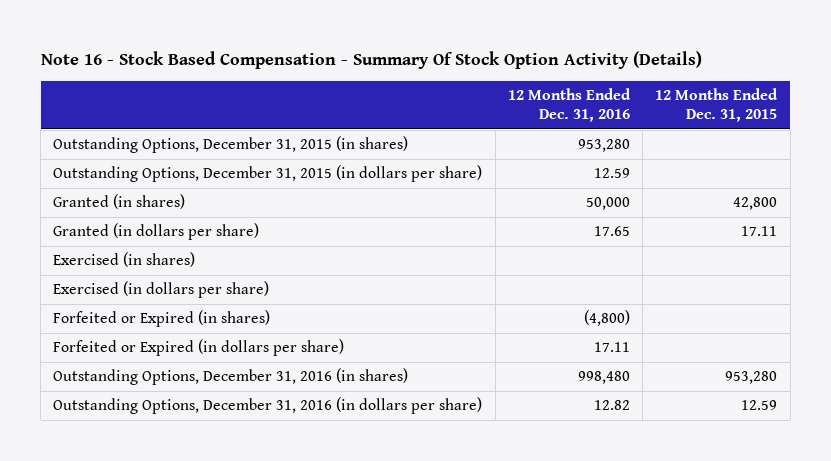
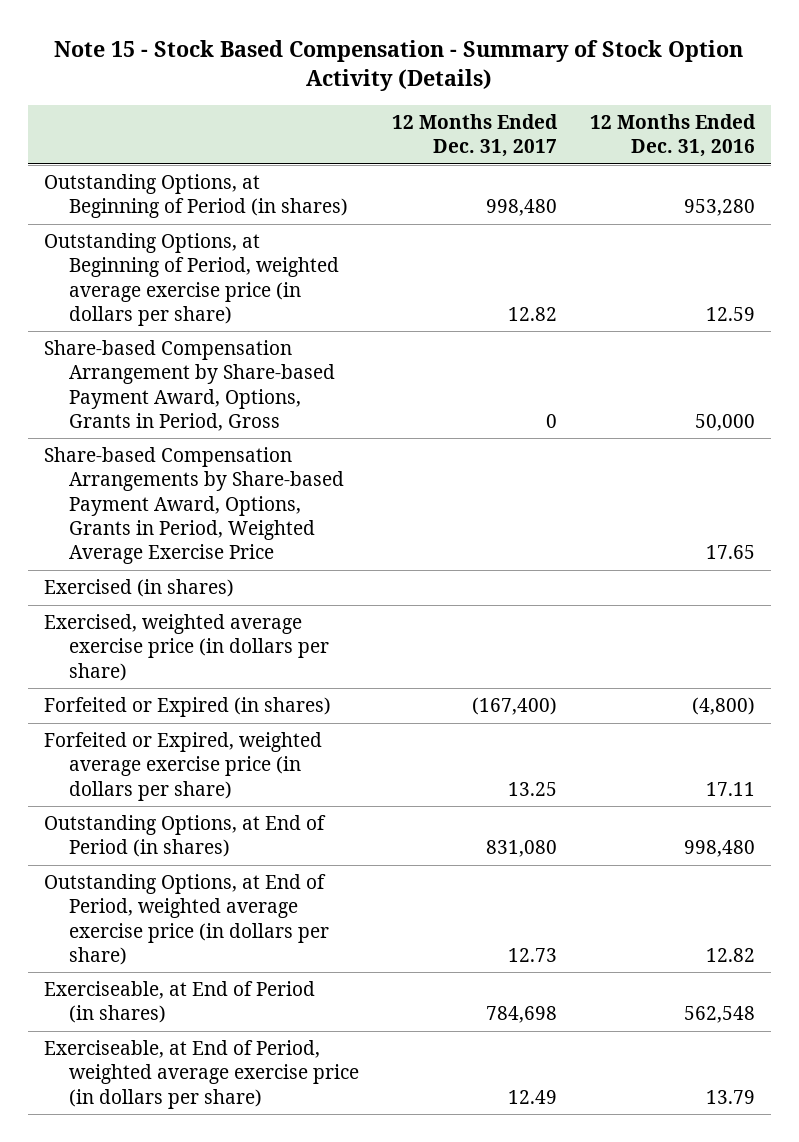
- Note 16 - Stock Based Compensation - Summary Of Stock Option Activity (Details)
+ Note 15 - Stock Based Compensation - Summary of Stock Option Activity (Details)
- | 12 Months Ended Dec. 31, 2016 | 12 Months Ended Dec. 31, 2015
+ | 12 Months Ended Dec. 31, 2017 | 12 Months Ended Dec. 31, 2016
- Outstanding Options, December 31, 2015 (in shares) | 953,280 |
- Outstanding Options, December 31, 2015 (in dollars per share) | 12.59 |
- Granted (in shares) | 50,000 | 42,800
- Granted (in dollars per share) | 17.65 | 17.11
+ Outstanding Options, at Beginning of Period (in shares) | 998,480 | 953,280
+ Outstanding Options, at Beginning of Period, weighted average exercise price (in dollars per share) | 12.82 | 12.59
+ Share-based Compensation Arrangement by Share-based Payment Award, Options, Grants in Period, Gross | 0 | 50,000
+ Share-based Compensation Arrangements by Share-based Payment Award, Options, Grants in Period, Weighted Average Exercise Price | | 17.65
- Exercised (in dollars per share)
+ Exercised, weighted average exercise price (in dollars per share)
- Forfeited or Expired (in dollars per share) | 17.11 |
- Outstanding Options, December 31, 2016 (in shares) | 998,480 | 953,280
- Outstanding Options, December 31, 2016 (in dollars per share) | 12.82 | 12.59
+ Forfeited or Expired, weighted average exercise price (in dollars per share) | 13.25 | 17.11
+ Outstanding Options, at End of Period (in shares) | 831,080 | 998,480
+ Outstanding Options, at End of Period, weighted average exercise price (in dollars per share) | 12.73 | 12.82
+ Exerciseable, at End of Period (in shares) | 784,698 | 562,548
+ Exerciseable, at End of Period, weighted average exercise price (in dollars per share) | 12.49 | 13.79

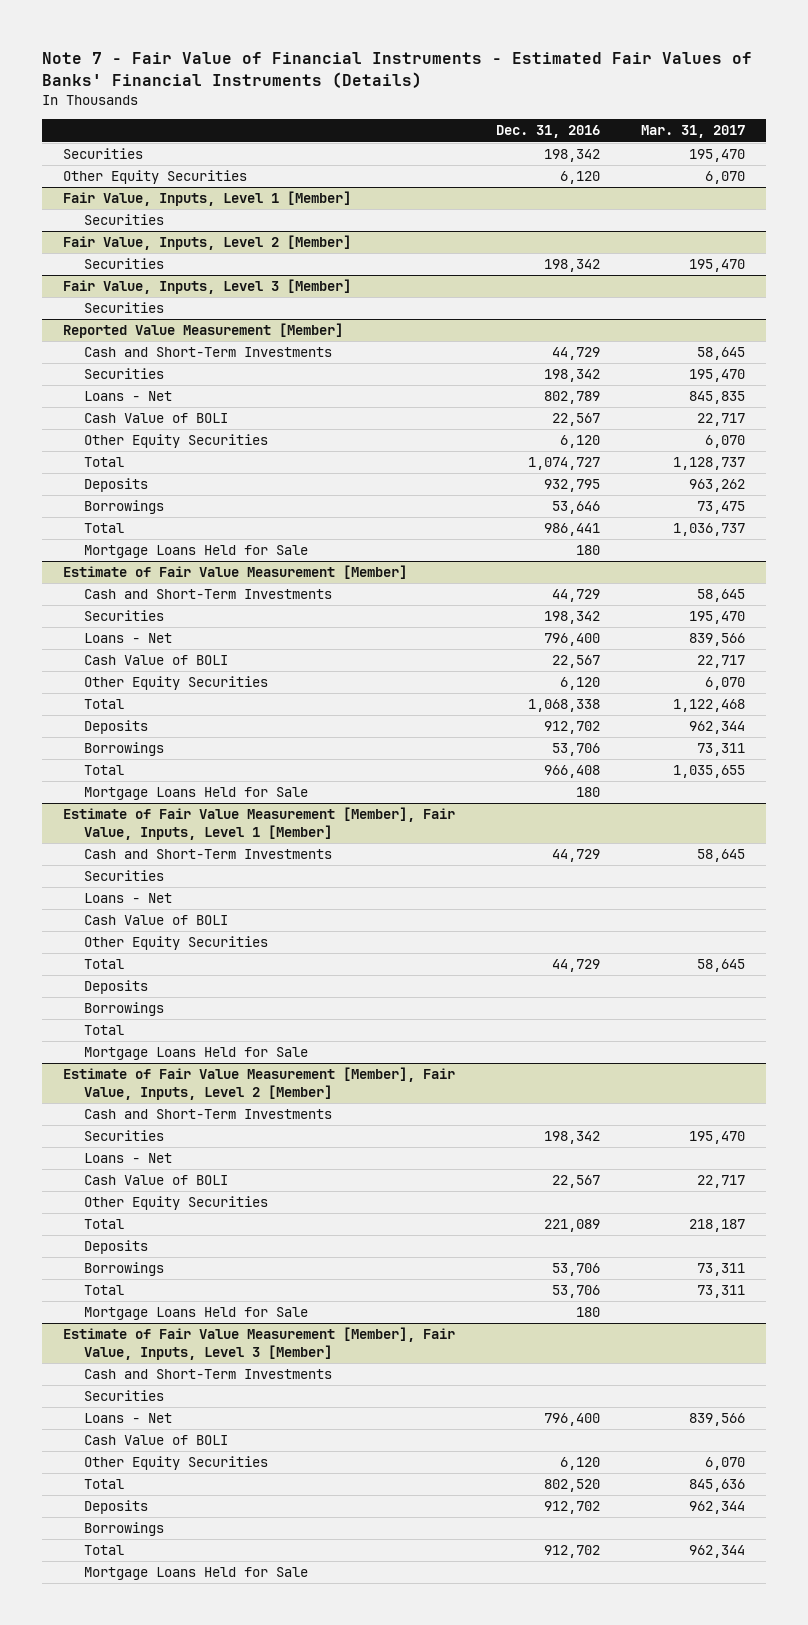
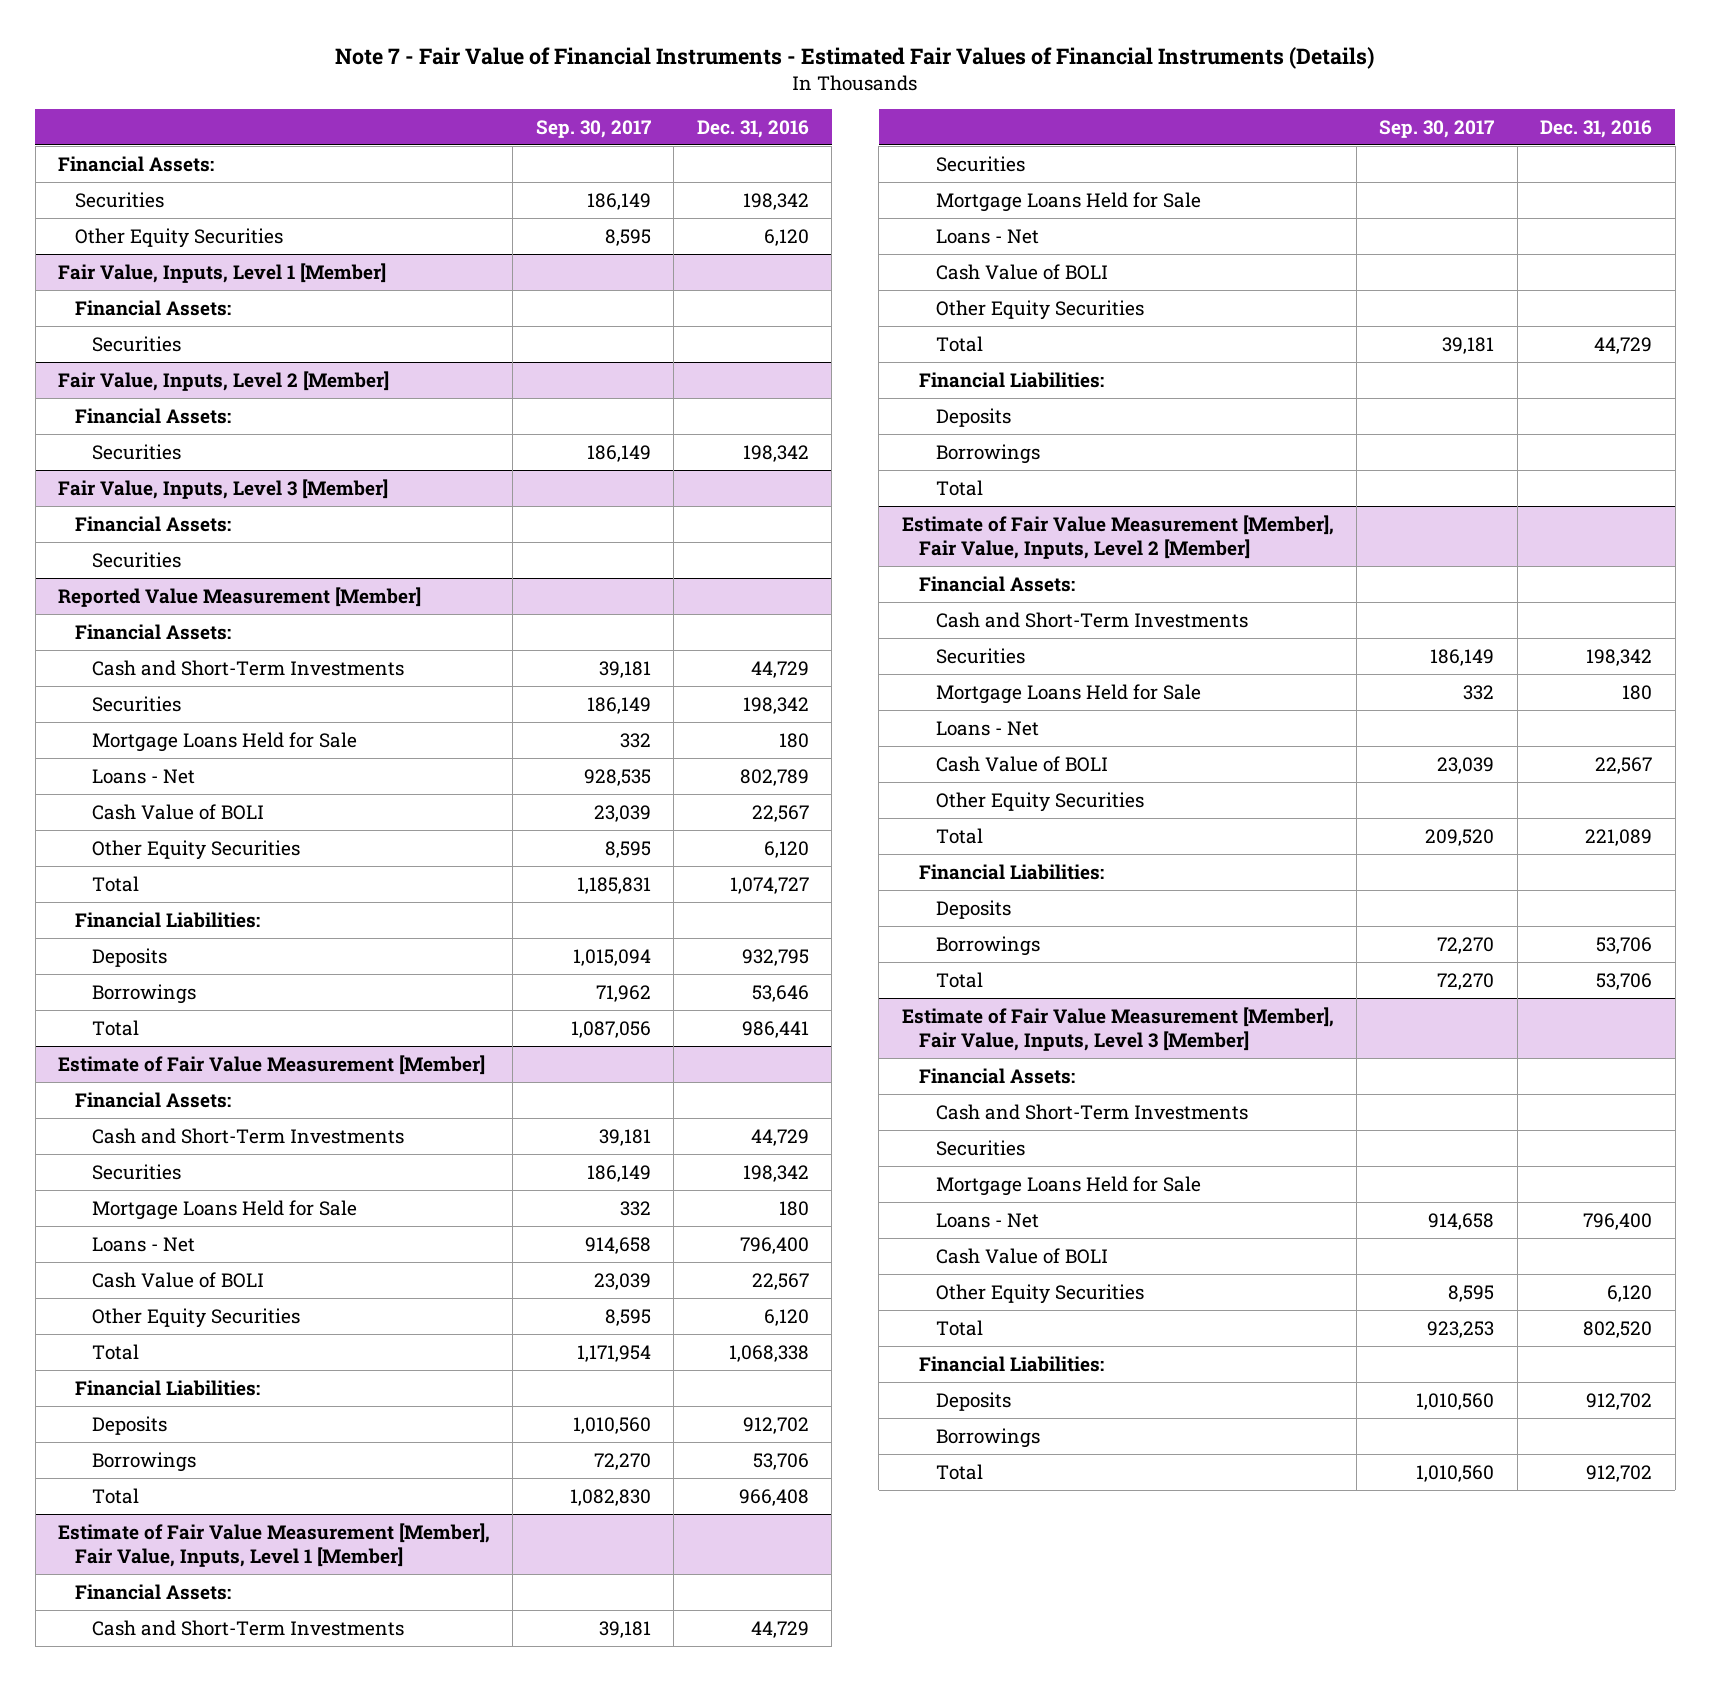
- Note 7 - Fair Value of Financial Instruments - Estimated Fair Values of Banks' Financial Instruments (Details)
+ Note 7 - Fair Value of Financial Instruments - Estimated Fair Values of Financial Instruments (Details)
- | Dec. 31, 2016 | Mar. 31, 2017
+ | Sep. 30, 2017 | Dec. 31, 2016
+ Financial Assets:
@ Fair Value, Inputs, Level 1 [Member]
+ Financial Assets:
@ Fair Value, Inputs, Level 2 [Member]
+ Financial Assets:
@ Fair Value, Inputs, Level 3 [Member]
+ Financial Assets:
@ Reported Value Measurement [Member]
+ Financial Assets:
moved up: Mortgage Loans Held for Sale | 332 | 180
+ Financial Liabilities:
@ Estimate of Fair Value Measurement [Member]
+ Financial Assets:
moved up: Mortgage Loans Held for Sale | 332 | 180
+ Financial Liabilities:
@ Estimate of Fair Value Measurement [Member], Fair Value, Inputs, Level 1 [Member]
+ Financial Assets:
moved up: Mortgage Loans Held for Sale
+ Financial Liabilities:
@ Estimate of Fair Value Measurement [Member], Fair Value, Inputs, Level 2 [Member]
+ Financial Assets:
moved up: Mortgage Loans Held for Sale | 332 | 180
+ Financial Liabilities:
@ Estimate of Fair Value Measurement [Member], Fair Value, Inputs, Level 3 [Member]
+ Financial Assets:
moved up: Mortgage Loans Held for Sale
+ Financial Liabilities:

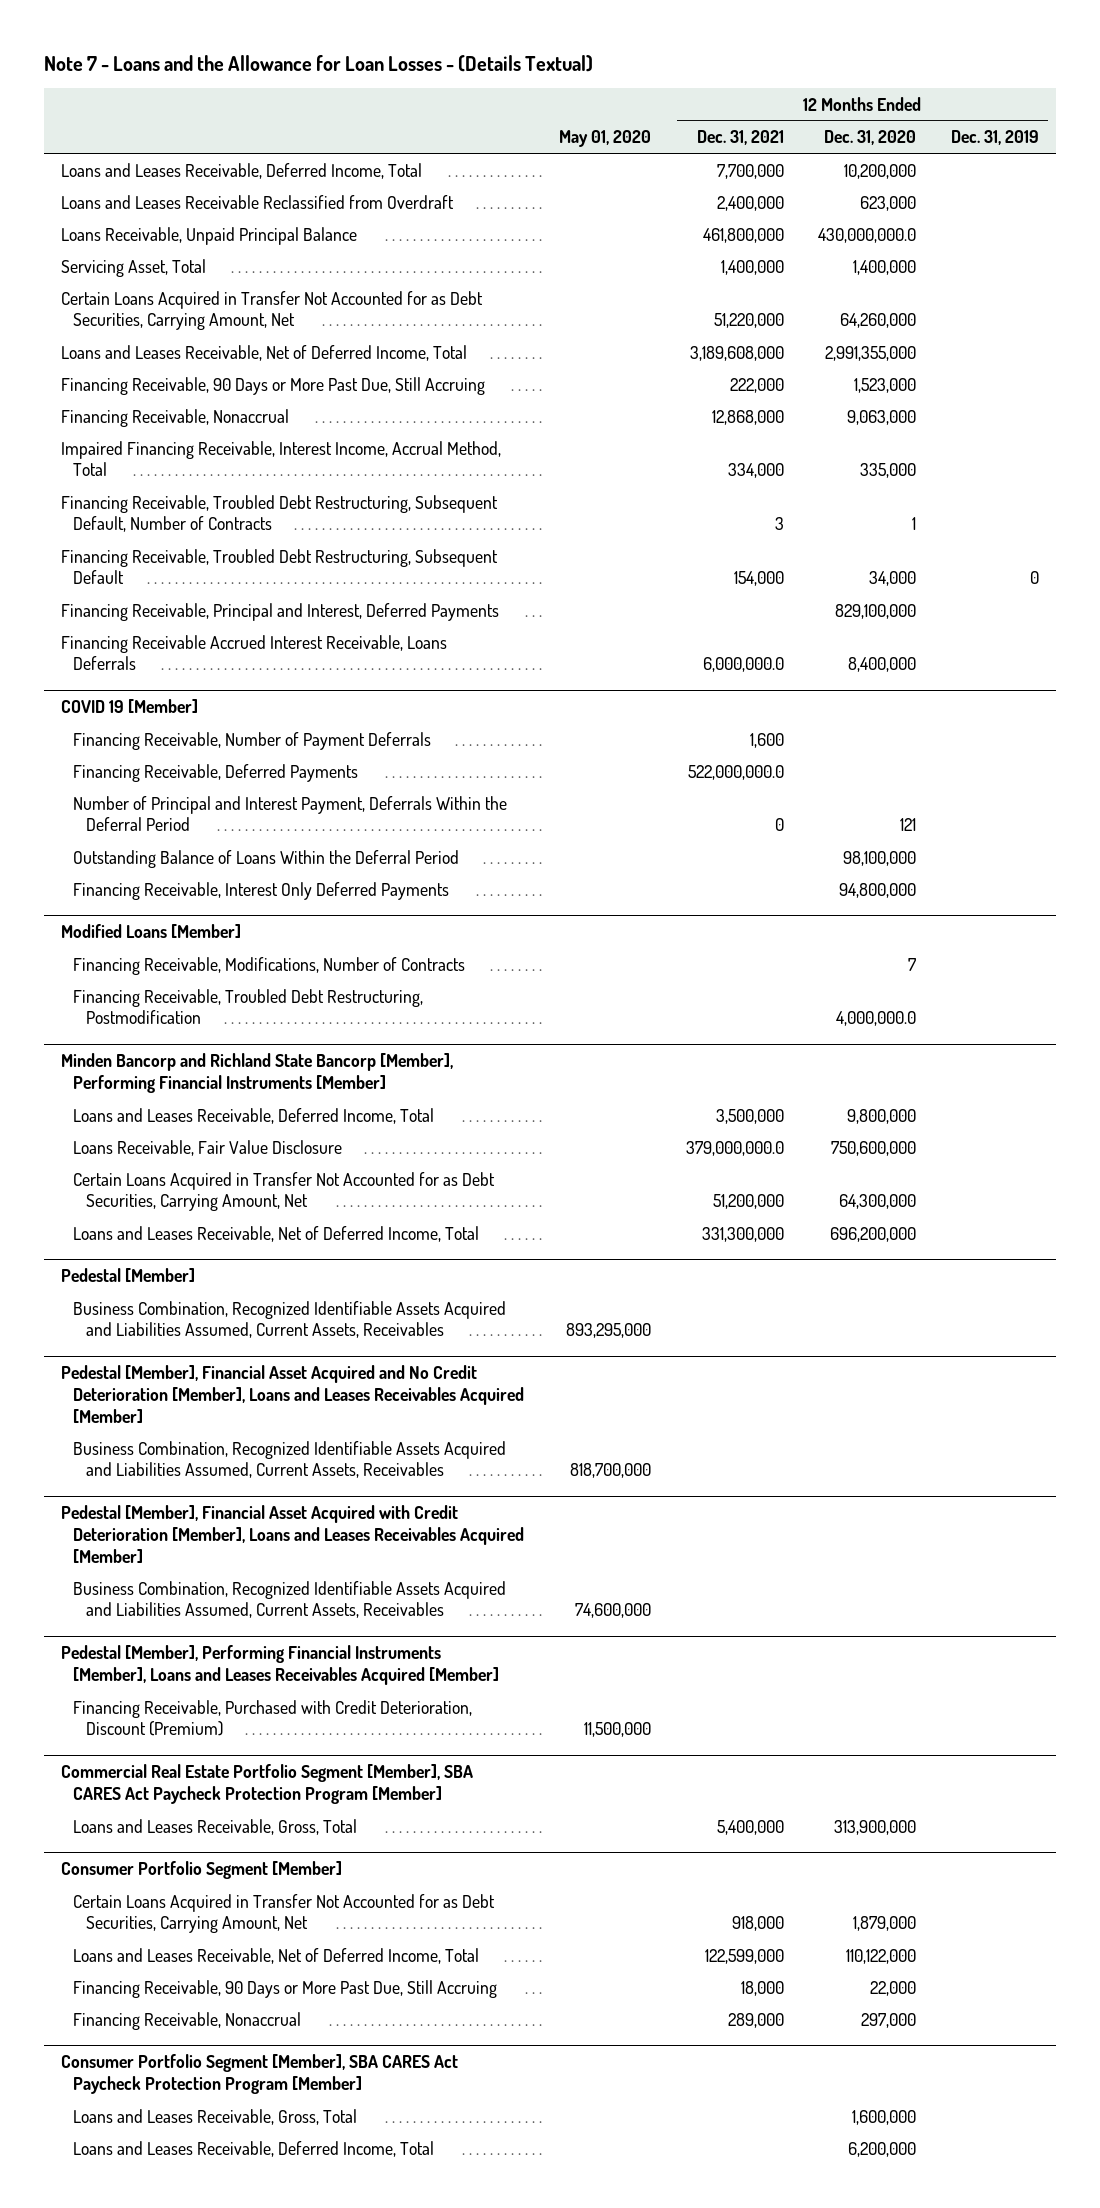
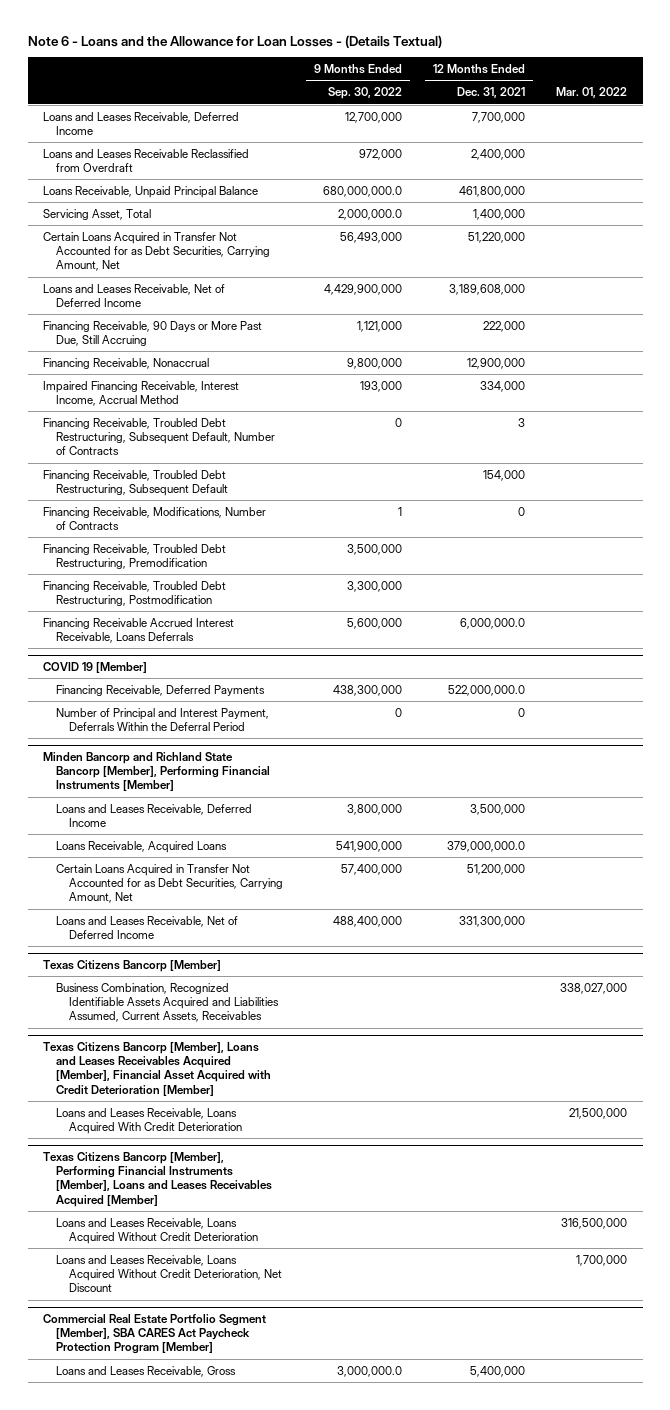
- Note 7 - Loans and the Allowance for Loan Losses - (Details Textual)
+ Note 6 - Loans and the Allowance for Loan Losses - (Details Textual)
- | May 01, 2020 | 12 Months Ended Dec. 31, 2021 | 12 Months Ended Dec. 31, 2020 | 12 Months Ended Dec. 31, 2019
+ | 9 Months Ended Sep. 30, 2022 | 12 Months Ended Dec. 31, 2021 | Mar. 01, 2022
- Loans and Leases Receivable, Deferred Income, Total | | 7,700,000 | 10,200,000 |
+ Loans and Leases Receivable, Deferred Income | 12,700,000 | 7,700,000 |
- Loans and Leases Receivable, Net of Deferred Income, Total | | 3,189,608,000 | 2,991,355,000 |
+ Loans and Leases Receivable, Net of Deferred Income | 4,429,900,000 | 3,189,608,000 |
- Financing Receivable, Nonaccrual | | 12,868,000 | 9,063,000 |
- Impaired Financing Receivable, Interest Income, Accrual Method, Total | | 334,000 | 335,000 |
+ Financing Receivable, Nonaccrual | 9,800,000 | 12,900,000 |
+ Impaired Financing Receivable, Interest Income, Accrual Method | 193,000 | 334,000 |
- Financing Receivable, Principal and Interest, Deferred Payments | | | 829,100,000 |
+ Financing Receivable, Modifications, Number of Contracts | 1 | 0 |
+ Financing Receivable, Troubled Debt Restructuring, Premodification | 3,500,000 | |
+ Financing Receivable, Troubled Debt Restructuring, Postmodification | 3,300,000 | |
@ COVID 19 [Member]
- Financing Receivable, Number of Payment Deferrals | | 1,600 | |
- Outstanding Balance of Loans Within the Deferral Period | | | 98,100,000 |
- Financing Receivable, Interest Only Deferred Payments | | | 94,800,000 |
- Modified Loans [Member]
- Financing Receivable, Modifications, Number of Contracts | | | 7 |
- Financing Receivable, Troubled Debt Restructuring, Postmodification | | | 4,000,000.0 |
@ Minden Bancorp and Richland State Bancorp [Member], Performing Financial Instruments [Member]
- Loans and Leases Receivable, Deferred Income, Total | | 3,500,000 | 9,800,000 |
- Loans Receivable, Fair Value Disclosure | | 379,000,000.0 | 750,600,000 |
+ Loans and Leases Receivable, Deferred Income | 3,800,000 | 3,500,000 |
+ Loans Receivable, Acquired Loans | 541,900,000 | 379,000,000.0 |
- Loans and Leases Receivable, Net of Deferred Income, Total | | 331,300,000 | 696,200,000 |
- Pedestal [Member]
- Business Combination, Recognized Identifiable Assets Acquired and Liabilities Assumed, Current Assets, Receivables | 893,295,000 | | |
- Pedestal [Member], Financial Asset Acquired and No Credit Deterioration [Member], Loans and Leases Receivables Acquired [Member]
- Business Combination, Recognized Identifiable Assets Acquired and Liabilities Assumed, Current Assets, Receivables | 818,700,000 | | |
- Pedestal [Member], Financial Asset Acquired with Credit Deterioration [Member], Loans and Leases Receivables Acquired [Member]
@ Minden Bancorp and Richland State Bancorp [Member], Performing Financial Instruments [Member]
+ Loans and Leases Receivable, Net of Deferred Income | 488,400,000 | 331,300,000 |
+ Texas Citizens Bancorp [Member]
- Pedestal [Member], Performing Financial Instruments [Member], Loans and Leases Receivables Acquired [Member]
- Financing Receivable, Purchased with Credit Deterioration, Discount (Premium) | 11,500,000 | | |
+ Texas Citizens Bancorp [Member], Loans and Leases Receivables Acquired [Member], Financial Asset Acquired with Credit Deterioration [Member]
+ Loans and Leases Receivable, Loans Acquired With Credit Deterioration | | | 21,500,000
+ Texas Citizens Bancorp [Member], Performing Financial Instruments [Member], Loans and Leases Receivables Acquired [Member]
+ Loans and Leases Receivable, Loans Acquired Without Credit Deterioration | | | 316,500,000
+ Loans and Leases Receivable, Loans Acquired Without Credit Deterioration, Net Discount | | | 1,700,000
@ Commercial Real Estate Portfolio Segment [Member], SBA CARES Act Paycheck Protection Program [Member]
- Loans and Leases Receivable, Gross, Total | | 5,400,000 | 313,900,000 |
- Consumer Portfolio Segment [Member]
- Certain Loans Acquired in Transfer Not Accounted for as Debt Securities, Carrying Amount, Net | | 918,000 | 1,879,000 |
- Loans and Leases Receivable, Net of Deferred Income, Total | | 122,599,000 | 110,122,000 |
- Financing Receivable, 90 Days or More Past Due, Still Accruing | | 18,000 | 22,000 |
- Financing Receivable, Nonaccrual | | 289,000 | 297,000 |
- Consumer Portfolio Segment [Member], SBA CARES Act Paycheck Protection Program [Member]
- Loans and Leases Receivable, Gross, Total | | | 1,600,000 |
- Loans and Leases Receivable, Deferred Income, Total | | | 6,200,000 |
@ Commercial Real Estate Portfolio Segment [Member], SBA CARES Act Paycheck Protection Program [Member]
+ Loans and Leases Receivable, Gross | 3,000,000.0 | 5,400,000 |

